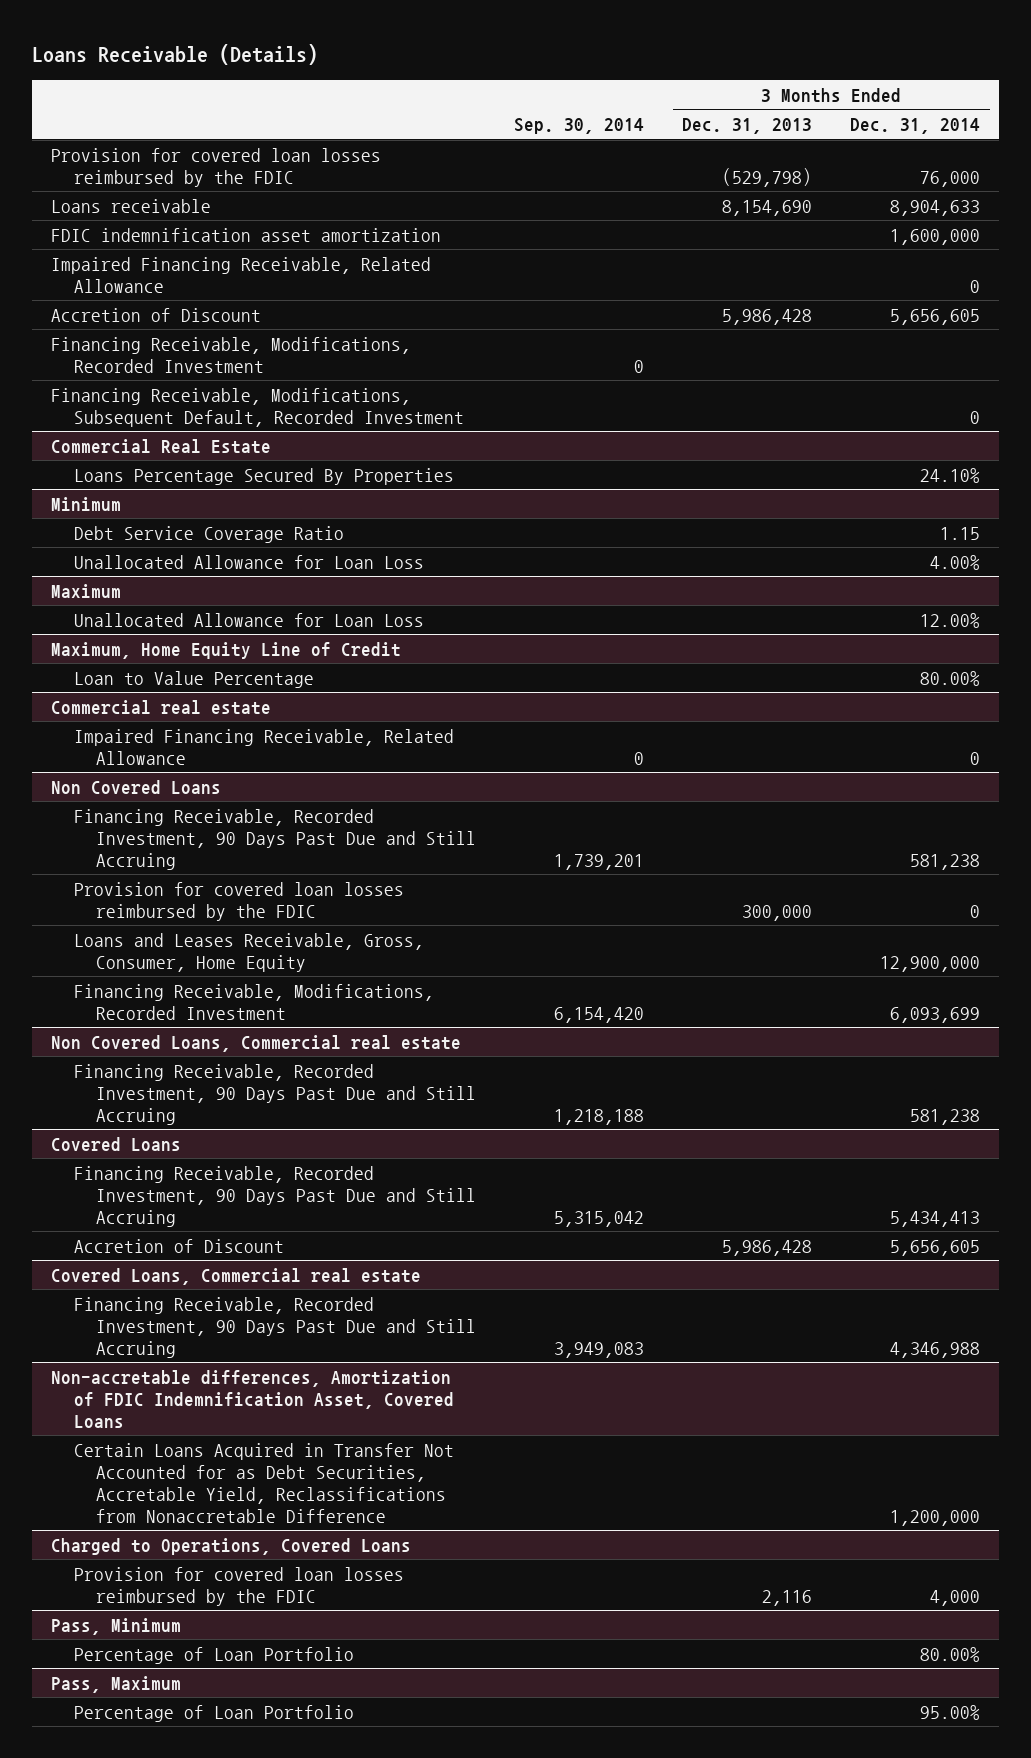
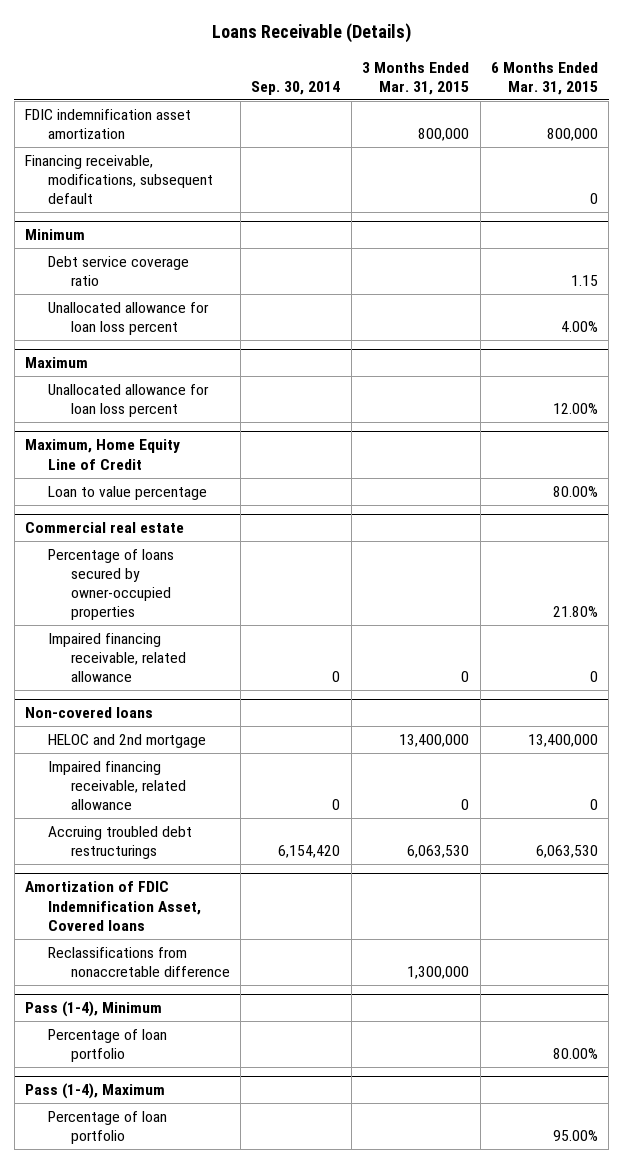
- | Sep. 30, 2014 | 3 Months Ended Dec. 31, 2013 | 3 Months Ended Dec. 31, 2014
+ | Sep. 30, 2014 | 3 Months Ended Mar. 31, 2015 | 6 Months Ended Mar. 31, 2015
- Provision for covered loan losses reimbursed by the FDIC | | (529,798) | 76,000
- Loans receivable | | 8,154,690 | 8,904,633
- Impaired Financing Receivable, Related Allowance | | | 0
- Accretion of Discount | | 5,986,428 | 5,656,605
- Financing Receivable, Modifications, Recorded Investment | 0 | |
- Financing Receivable, Modifications, Subsequent Default, Recorded Investment | | | 0
- Commercial Real Estate
- Loans Percentage Secured By Properties | | | 24.10%
+ Financing receivable, modifications, subsequent default | | | 0
@ Minimum
- Debt Service Coverage Ratio | | | 1.15
- Unallocated Allowance for Loan Loss | | | 4.00%
+ Debt service coverage ratio | | | 1.15
+ Unallocated allowance for loan loss percent | | | 4.00%
@ Maximum
- Unallocated Allowance for Loan Loss | | | 12.00%
+ Unallocated allowance for loan loss percent | | | 12.00%
@ Maximum, Home Equity Line of Credit
- Loan to Value Percentage | | | 80.00%
+ Loan to value percentage | | | 80.00%
@ Commercial real estate
- Impaired Financing Receivable, Related Allowance | 0 | | 0
- Non Covered Loans
- Financing Receivable, Recorded Investment, 90 Days Past Due and Still Accruing | 1,739,201 | | 581,238
- Provision for covered loan losses reimbursed by the FDIC | | 300,000 | 0
- Loans and Leases Receivable, Gross, Consumer, Home Equity | | | 12,900,000
- Financing Receivable, Modifications, Recorded Investment | 6,154,420 | | 6,093,699
- Non Covered Loans, Commercial real estate
- Financing Receivable, Recorded Investment, 90 Days Past Due and Still Accruing | 1,218,188 | | 581,238
- Covered Loans
- Financing Receivable, Recorded Investment, 90 Days Past Due and Still Accruing | 5,315,042 | | 5,434,413
- Accretion of Discount | | 5,986,428 | 5,656,605
- Covered Loans, Commercial real estate
- Financing Receivable, Recorded Investment, 90 Days Past Due and Still Accruing | 3,949,083 | | 4,346,988
- Non-accretable differences, Amortization of FDIC Indemnification Asset, Covered Loans
- Certain Loans Acquired in Transfer Not Accounted for as Debt Securities, Accretable Yield, Reclassifications from Nonaccretable Difference | | | 1,200,000
- Charged to Operations, Covered Loans
- Provision for covered loan losses reimbursed by the FDIC | | 2,116 | 4,000
- Pass, Minimum
- Percentage of Loan Portfolio | | | 80.00%
- Pass, Maximum
- Percentage of Loan Portfolio | | | 95.00%
@ Commercial real estate
+ Percentage of loans secured by owner-occupied properties | | | 21.80%
+ Impaired financing receivable, related allowance | 0 | 0 | 0
+ Non-covered loans
+ HELOC and 2nd mortgage | | 13,400,000 | 13,400,000
+ Impaired financing receivable, related allowance | 0 | 0 | 0
+ Accruing troubled debt restructurings | 6,154,420 | 6,063,530 | 6,063,530
+ Amortization of FDIC Indemnification Asset, Covered loans
+ Reclassifications from nonaccretable difference | | 1,300,000 |
+ Pass (1-4), Minimum
+ Percentage of loan portfolio | | | 80.00%
+ Pass (1-4), Maximum
+ Percentage of loan portfolio | | | 95.00%

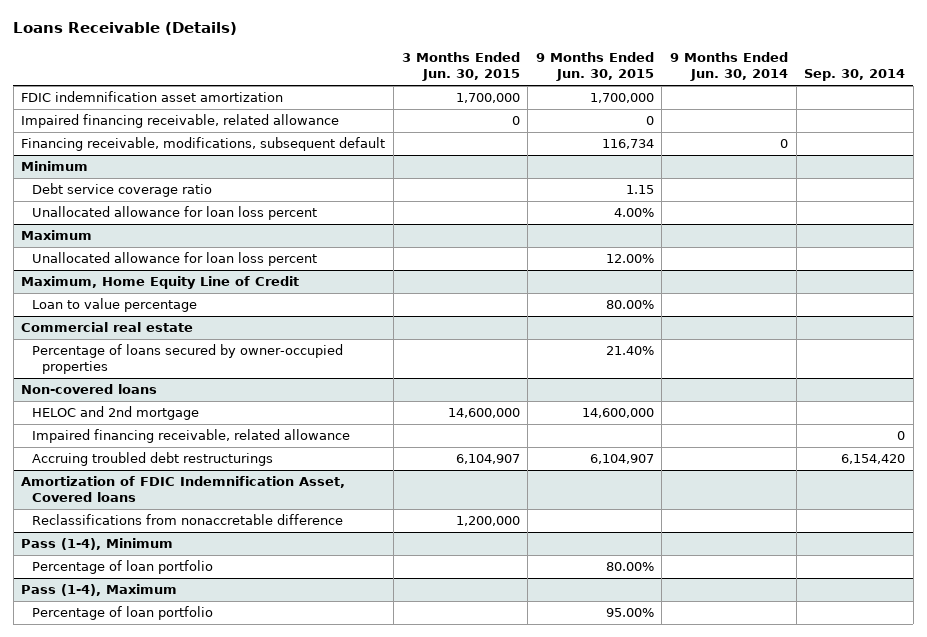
- | Sep. 30, 2014 | 3 Months Ended Mar. 31, 2015 | 6 Months Ended Mar. 31, 2015
+ | 3 Months Ended Jun. 30, 2015 | 9 Months Ended Jun. 30, 2015 | 9 Months Ended Jun. 30, 2014 | Sep. 30, 2014
+ Impaired financing receivable, related allowance | 0 | 0 | |
@ Commercial real estate
- Impaired financing receivable, related allowance | 0 | 0 | 0

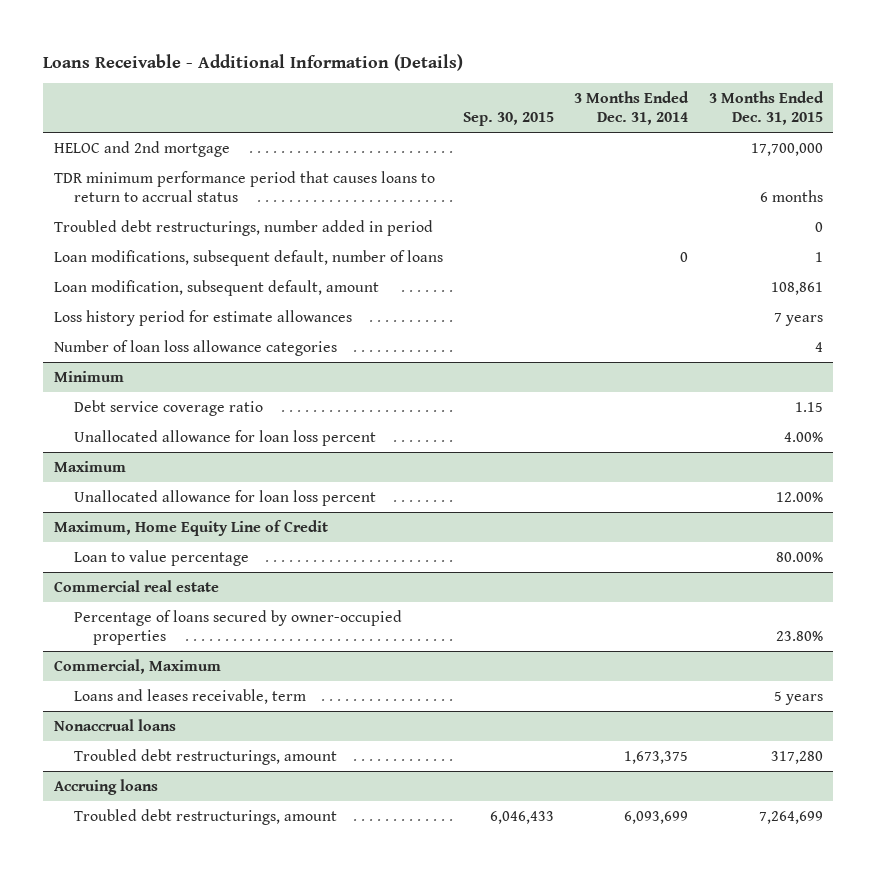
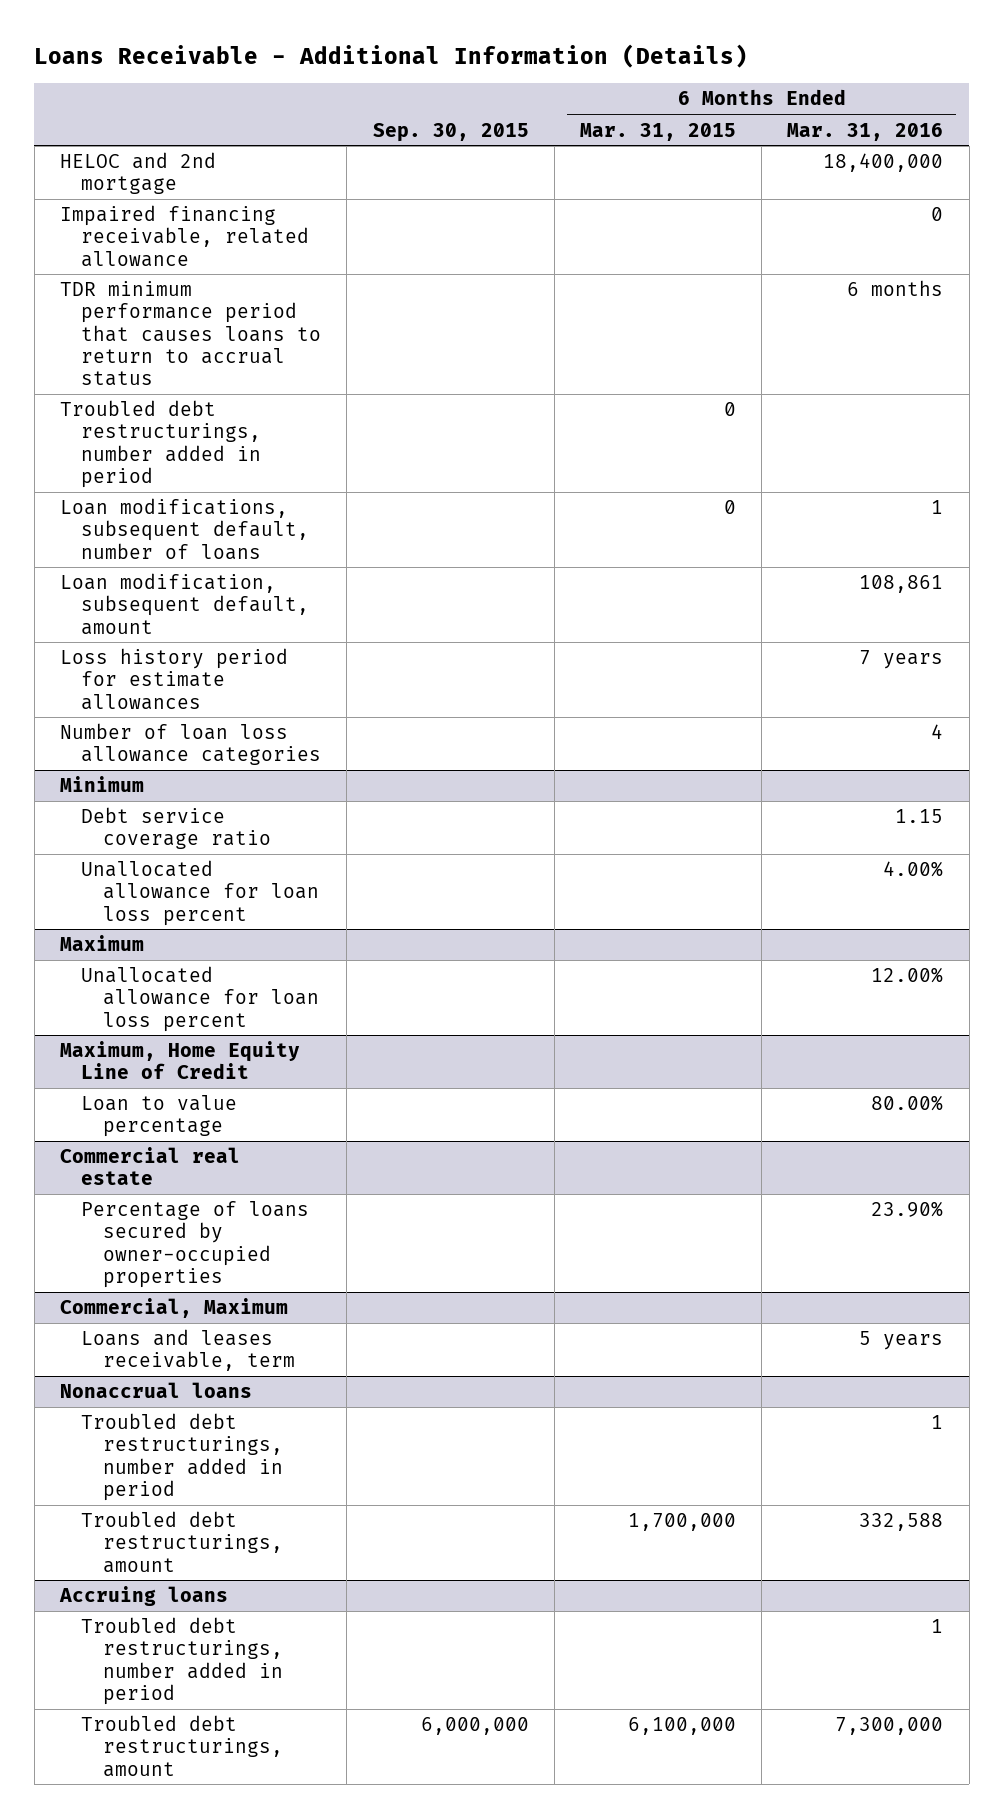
- | Sep. 30, 2015 | 3 Months Ended Dec. 31, 2014 | 3 Months Ended Dec. 31, 2015
+ | Sep. 30, 2015 | 6 Months Ended Mar. 31, 2015 | 6 Months Ended Mar. 31, 2016
+ Impaired financing receivable, related allowance | | | 0
@ Nonaccrual loans
+ Troubled debt restructurings, number added in period | | | 1
@ Accruing loans
- Troubled debt restructurings, amount | 6,046,433 | 6,093,699 | 7,264,699
+ Troubled debt restructurings, number added in period | | | 1
+ Troubled debt restructurings, amount | 6,000,000 | 6,100,000 | 7,300,000

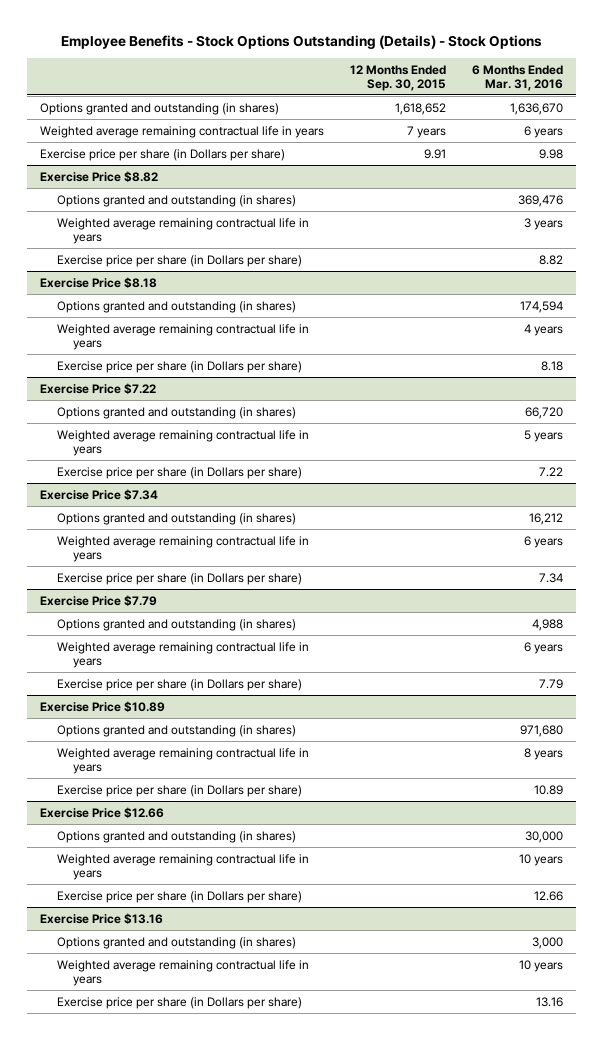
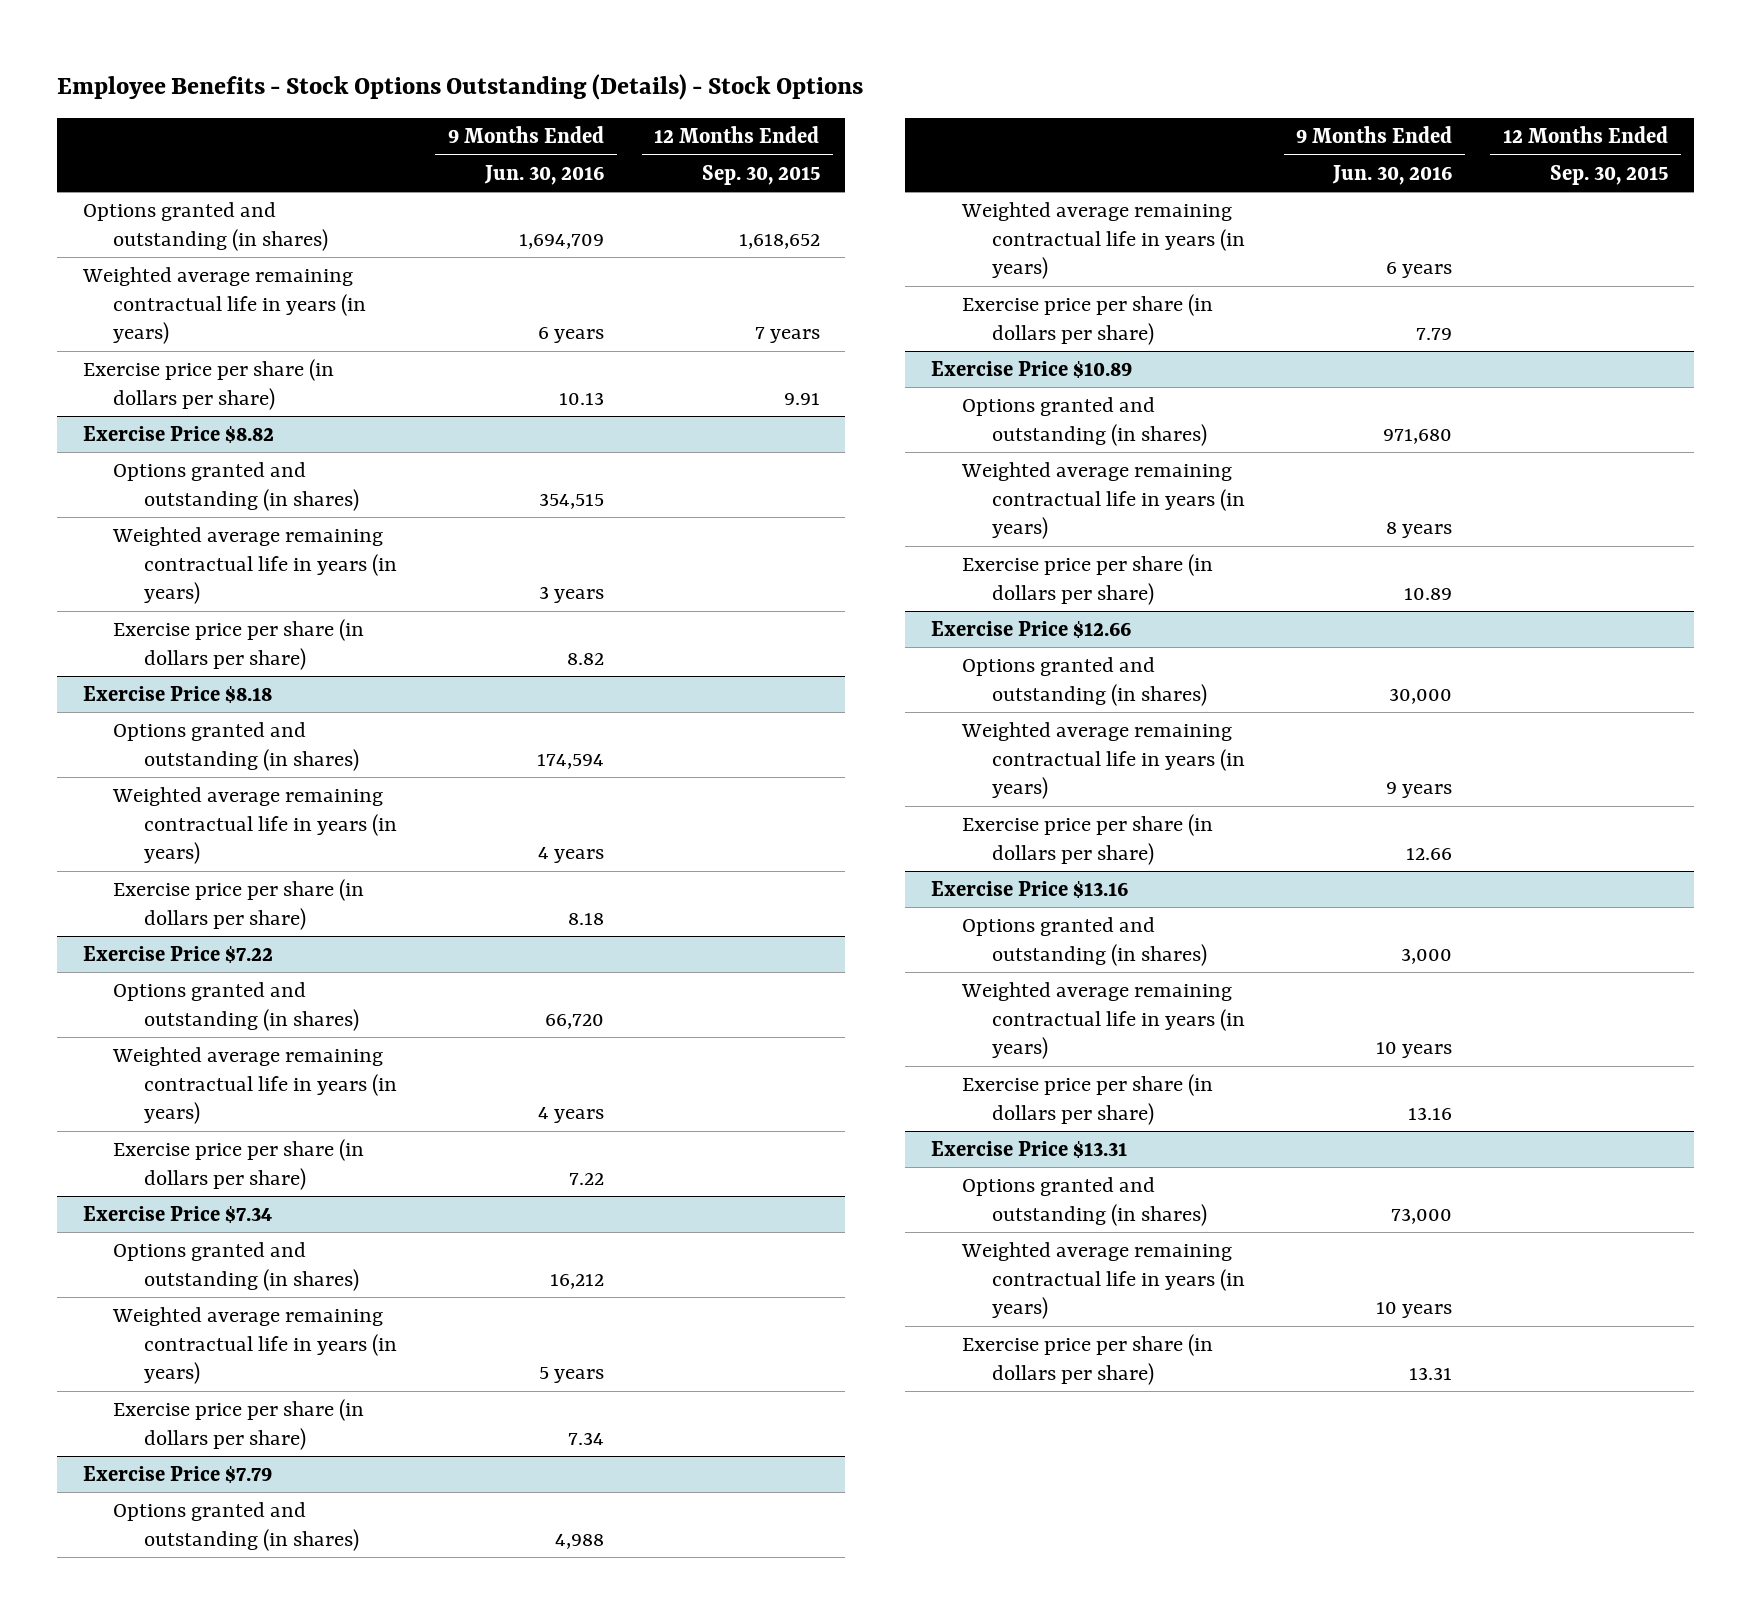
- | 12 Months Ended Sep. 30, 2015 | 6 Months Ended Mar. 31, 2016
+ | 9 Months Ended Jun. 30, 2016 | 12 Months Ended Sep. 30, 2015
- Weighted average remaining contractual life in years | 7 years | 6 years
- Exercise price per share (in Dollars per share) | 9.91 | 9.98
+ Weighted average remaining contractual life in years (in years) | 6 years | 7 years
+ Exercise price per share (in dollars per share) | 10.13 | 9.91
@ Exercise Price $8.82
- Weighted average remaining contractual life in years | | 3 years
- Exercise price per share (in Dollars per share) | | 8.82
+ Weighted average remaining contractual life in years (in years) | 3 years |
+ Exercise price per share (in dollars per share) | 8.82 |
@ Exercise Price $8.18
- Weighted average remaining contractual life in years | | 4 years
- Exercise price per share (in Dollars per share) | | 8.18
+ Weighted average remaining contractual life in years (in years) | 4 years |
+ Exercise price per share (in dollars per share) | 8.18 |
@ Exercise Price $7.22
- Weighted average remaining contractual life in years | | 5 years
- Exercise price per share (in Dollars per share) | | 7.22
+ Weighted average remaining contractual life in years (in years) | 4 years |
+ Exercise price per share (in dollars per share) | 7.22 |
@ Exercise Price $7.34
- Weighted average remaining contractual life in years | | 6 years
- Exercise price per share (in Dollars per share) | | 7.34
+ Weighted average remaining contractual life in years (in years) | 5 years |
+ Exercise price per share (in dollars per share) | 7.34 |
@ Exercise Price $7.79
- Weighted average remaining contractual life in years | | 6 years
- Exercise price per share (in Dollars per share) | | 7.79
+ Weighted average remaining contractual life in years (in years) | 6 years |
+ Exercise price per share (in dollars per share) | 7.79 |
@ Exercise Price $10.89
- Weighted average remaining contractual life in years | | 8 years
- Exercise price per share (in Dollars per share) | | 10.89
+ Weighted average remaining contractual life in years (in years) | 8 years |
+ Exercise price per share (in dollars per share) | 10.89 |
@ Exercise Price $12.66
- Weighted average remaining contractual life in years | | 10 years
- Exercise price per share (in Dollars per share) | | 12.66
+ Weighted average remaining contractual life in years (in years) | 9 years |
+ Exercise price per share (in dollars per share) | 12.66 |
@ Exercise Price $13.16
- Weighted average remaining contractual life in years | | 10 years
- Exercise price per share (in Dollars per share) | | 13.16
+ Weighted average remaining contractual life in years (in years) | 10 years |
+ Exercise price per share (in dollars per share) | 13.16 |
+ Exercise Price $13.31
+ Options granted and outstanding (in shares) | 73,000 |
+ Weighted average remaining contractual life in years (in years) | 10 years |
+ Exercise price per share (in dollars per share) | 13.31 |

